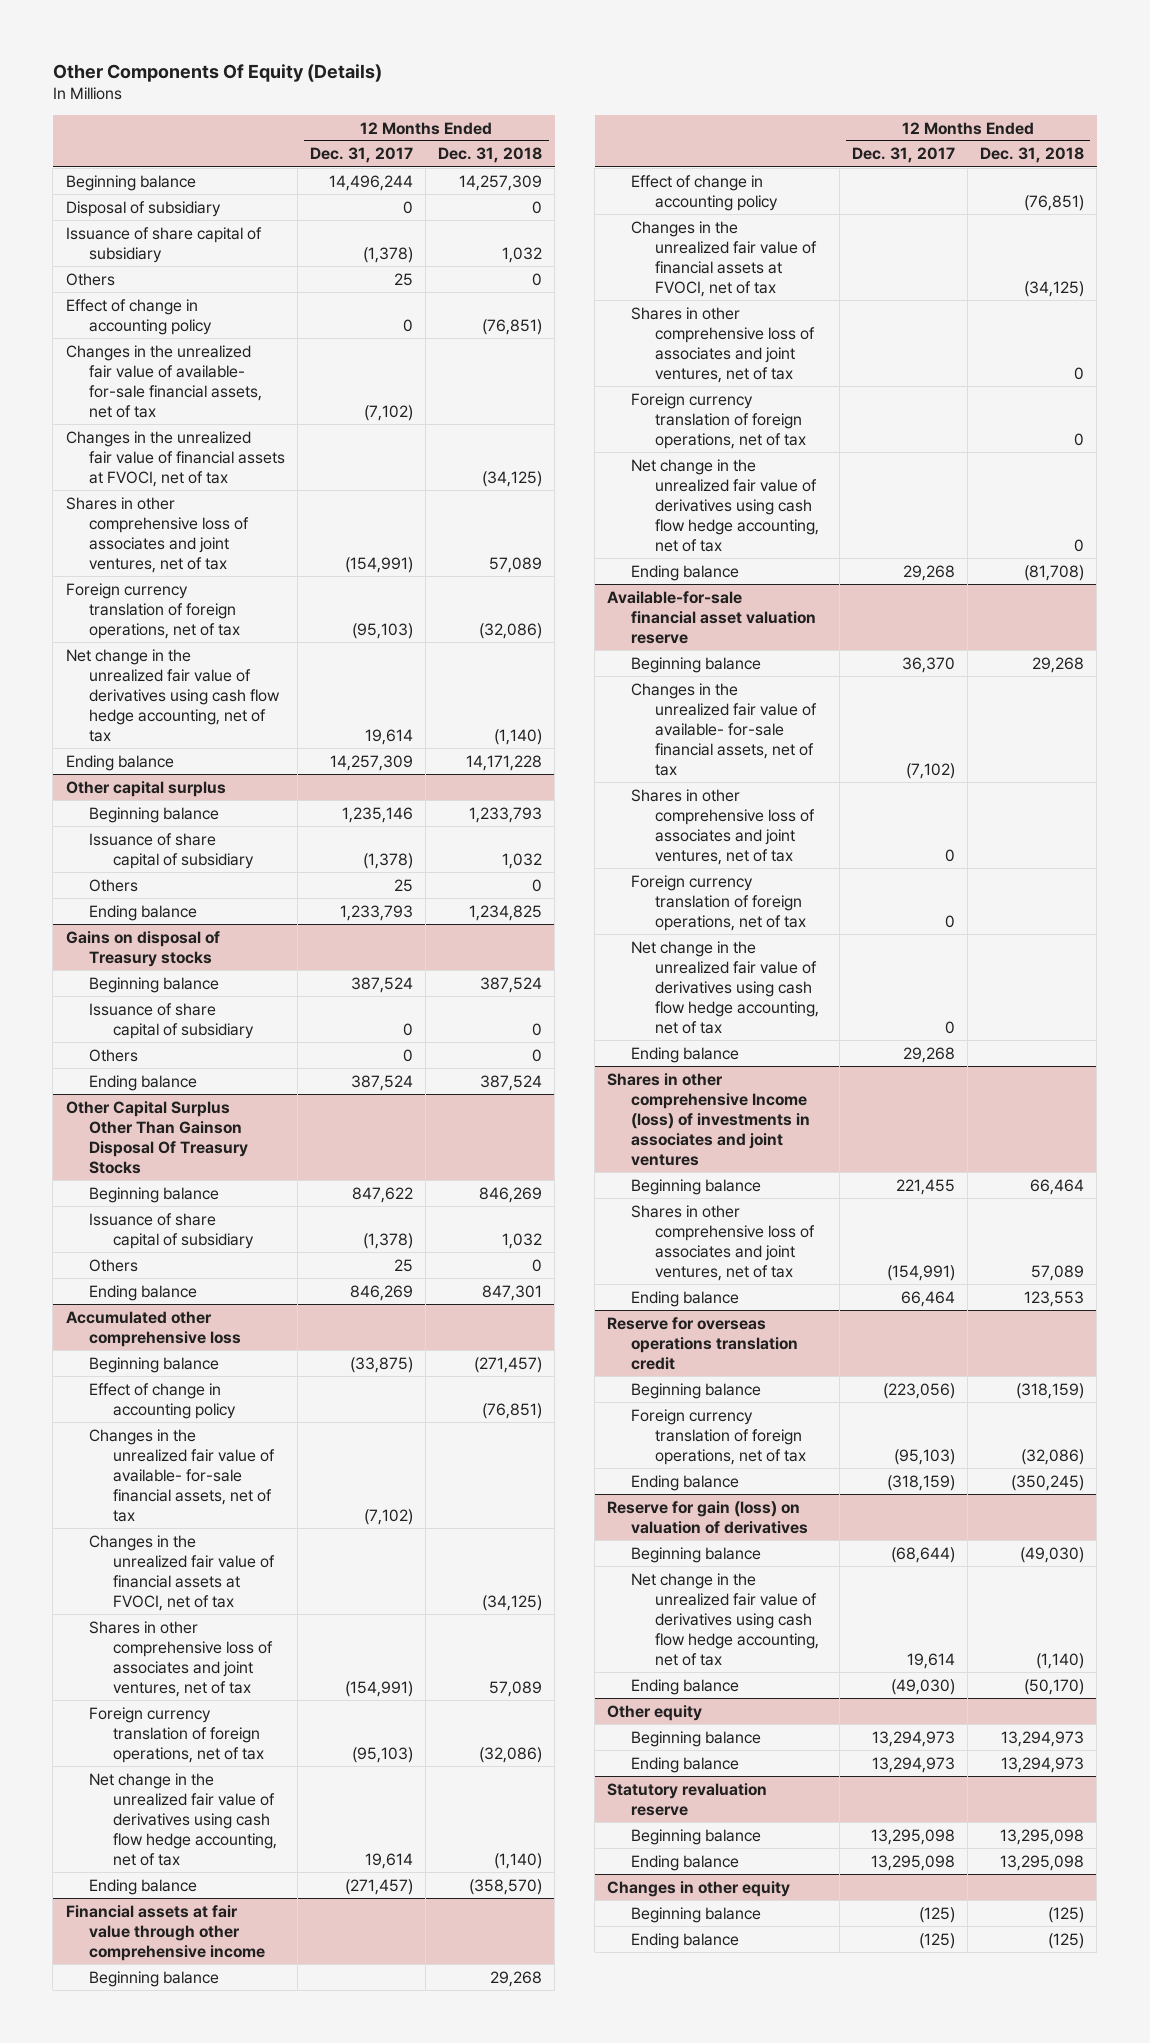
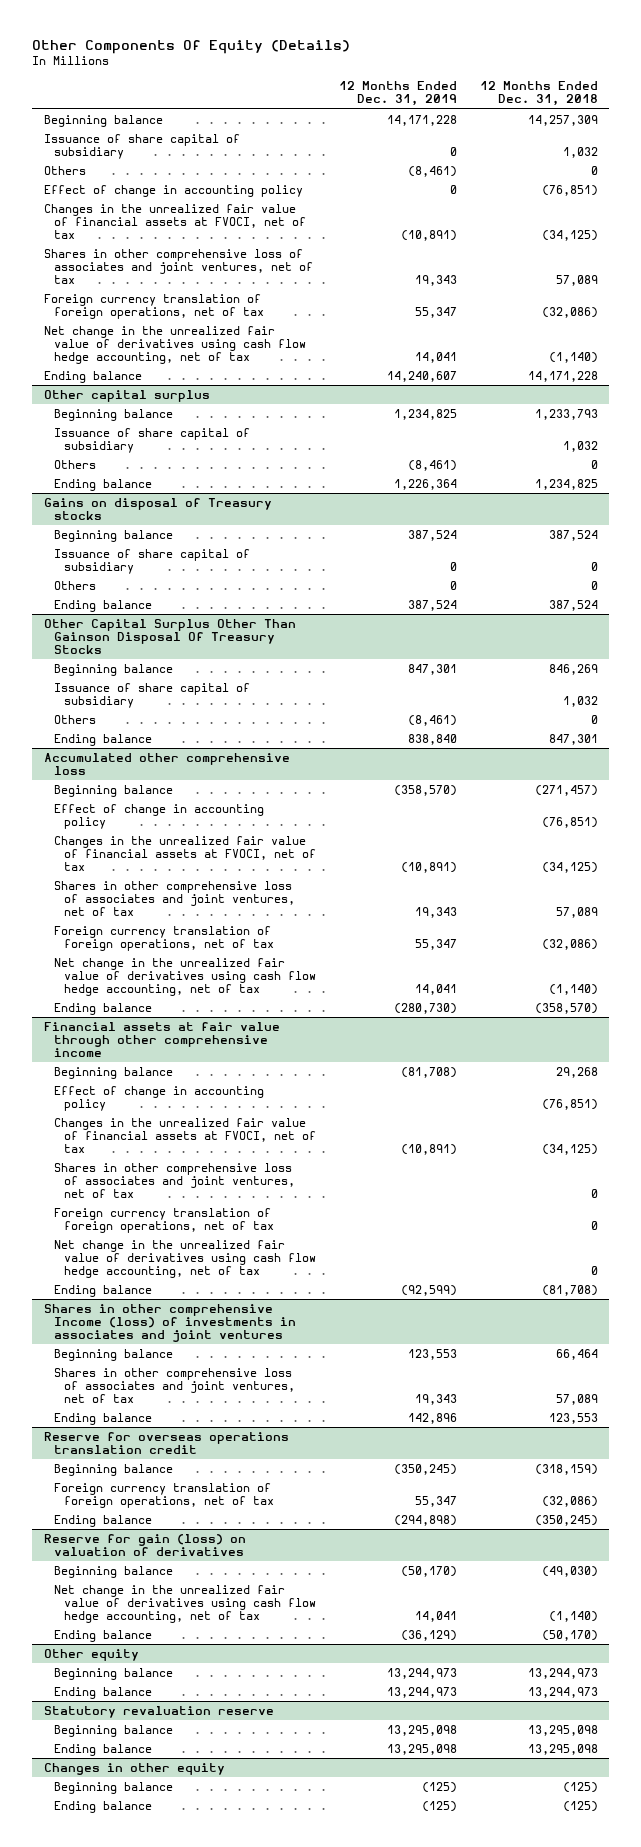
- | 12 Months Ended Dec. 31, 2017 | 12 Months Ended Dec. 31, 2018
+ | 12 Months Ended Dec. 31, 2019 | 12 Months Ended Dec. 31, 2018
- Disposal of subsidiary | 0 | 0
- Changes in the unrealized fair value of available- for-sale financial assets, net of tax | (7,102) |
@ Accumulated other comprehensive loss
- Changes in the unrealized fair value of available- for-sale financial assets, net of tax | (7,102) |
- Available-for-sale financial asset valuation reserve
- Beginning balance | 36,370 | 29,268
- Changes in the unrealized fair value of available- for-sale financial assets, net of tax | (7,102) |
- Shares in other comprehensive loss of associates and joint ventures, net of tax | 0 |
- Foreign currency translation of foreign operations, net of tax | 0 |
- Net change in the unrealized fair value of derivatives using cash flow hedge accounting, net of tax | 0 |
- Ending balance | 29,268 |

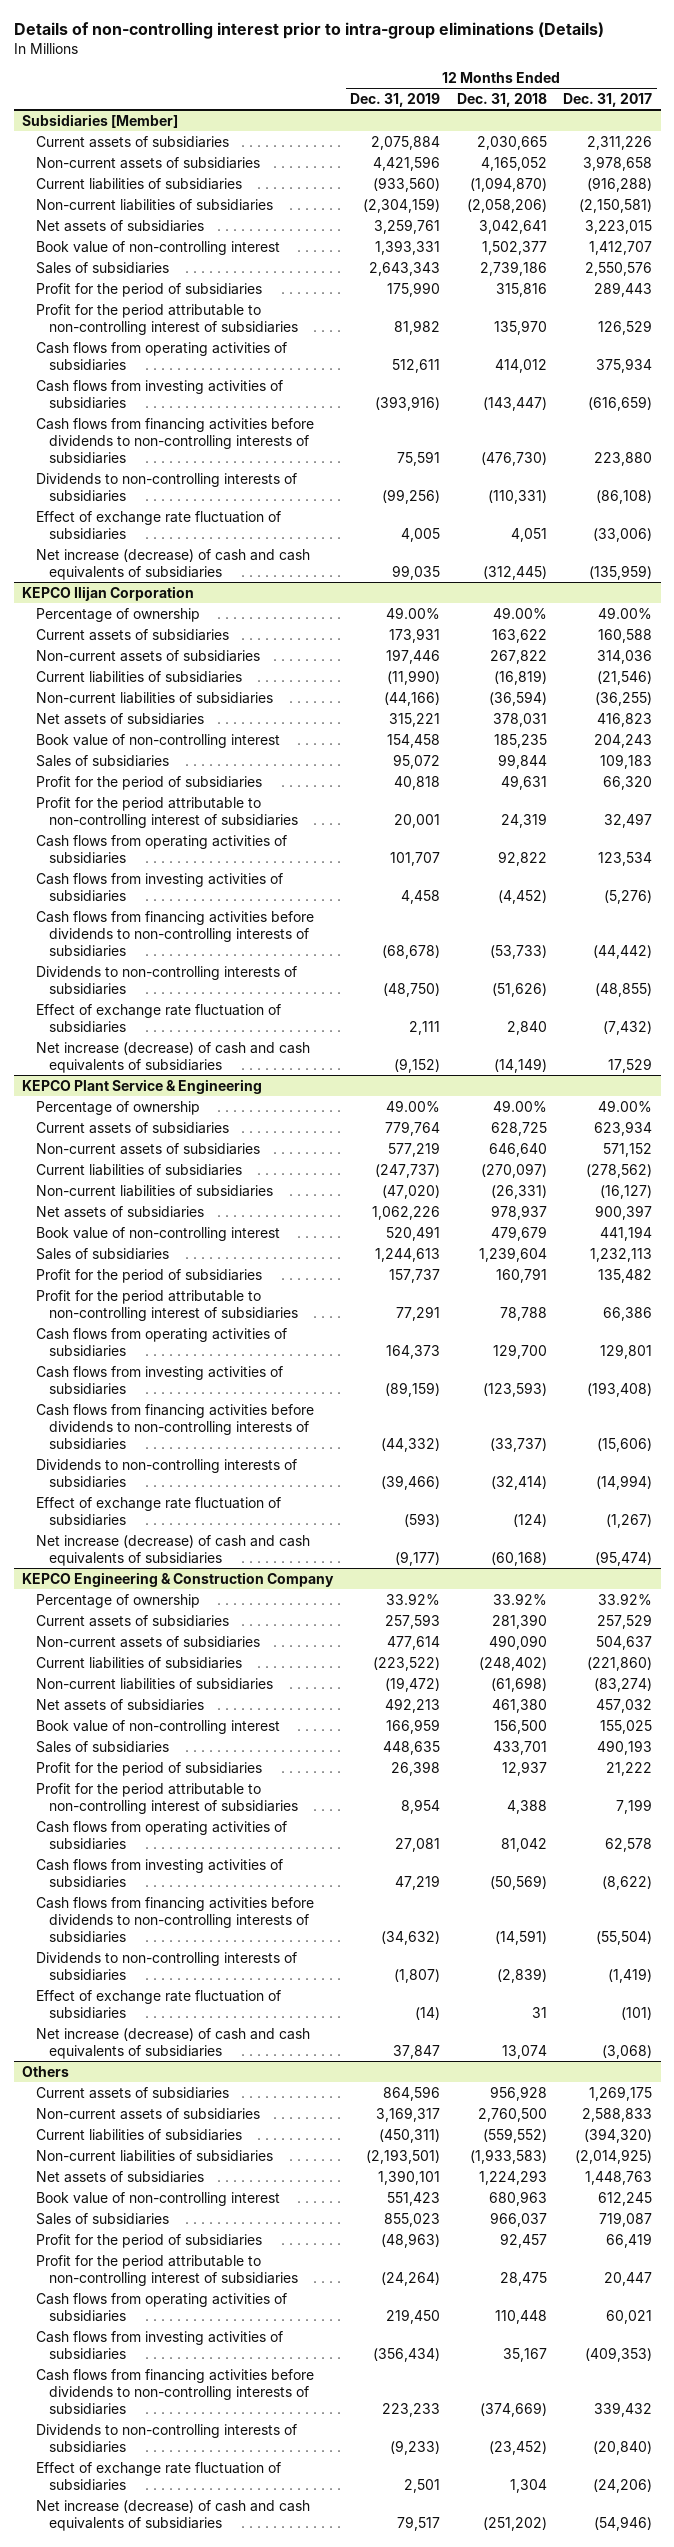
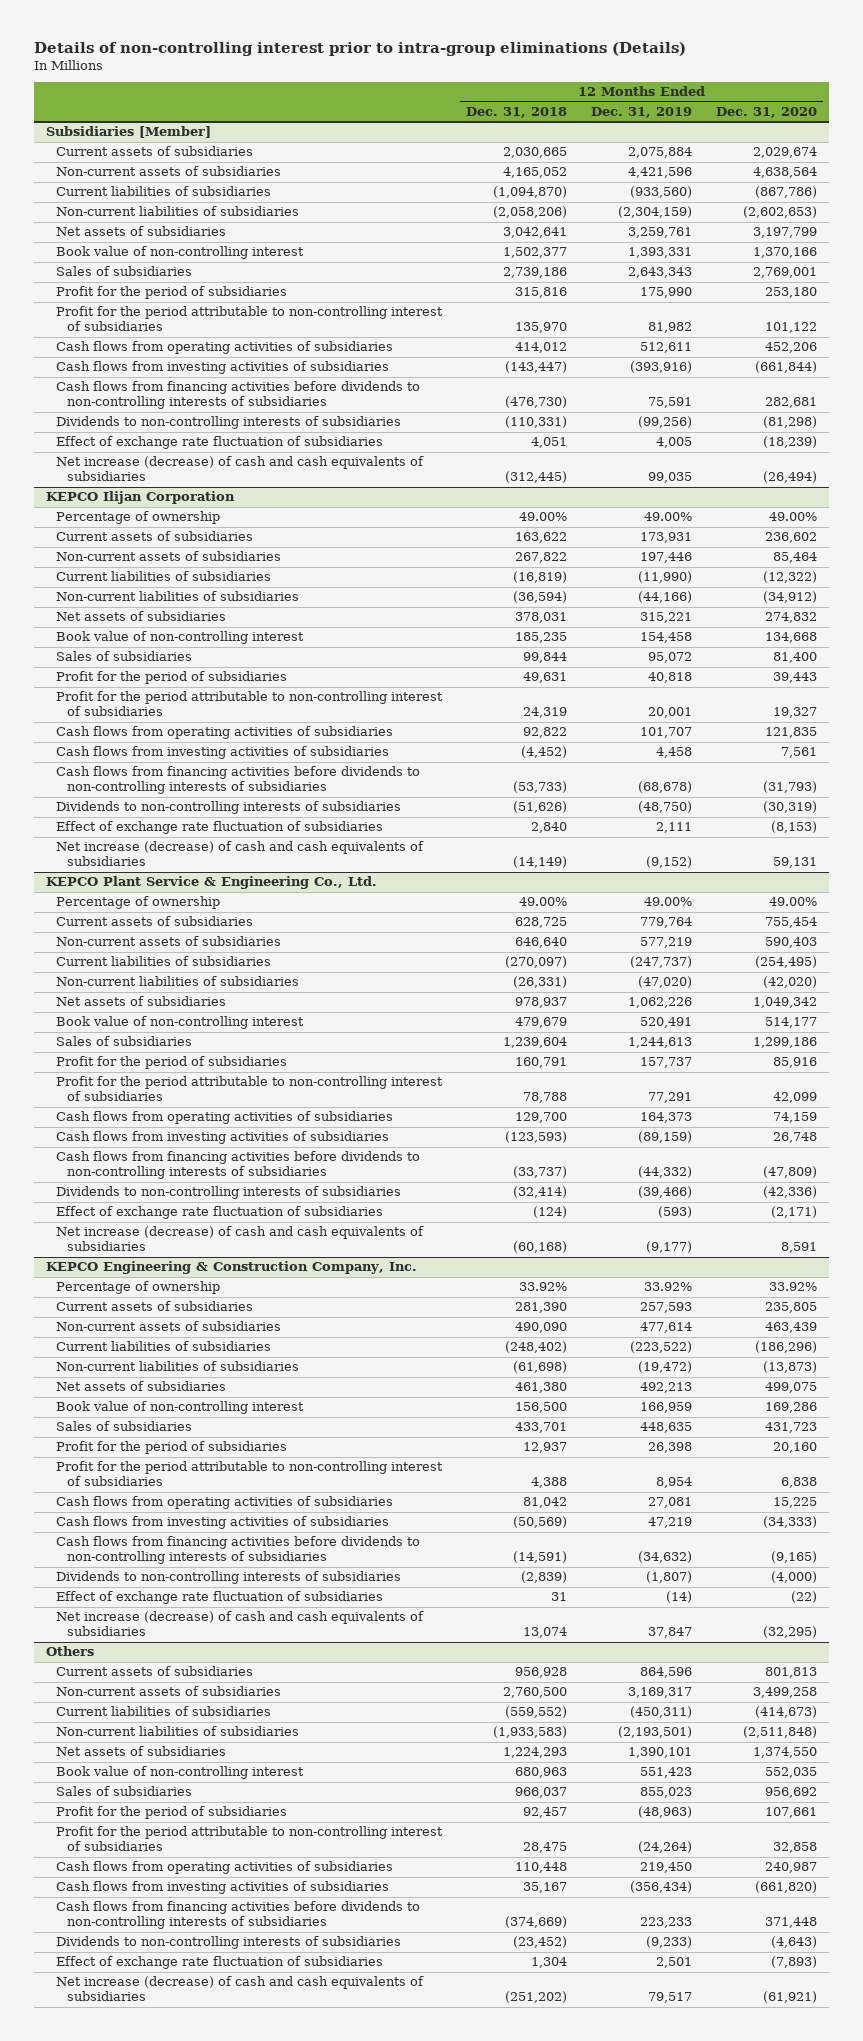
- | 12 Months Ended Dec. 31, 2019 | 12 Months Ended Dec. 31, 2018 | 12 Months Ended Dec. 31, 2017
+ | 12 Months Ended Dec. 31, 2018 | 12 Months Ended Dec. 31, 2019 | 12 Months Ended Dec. 31, 2020
- KEPCO Plant Service & Engineering
+ KEPCO Plant Service & Engineering Co., Ltd.
- KEPCO Engineering & Construction Company
+ KEPCO Engineering & Construction Company, Inc.

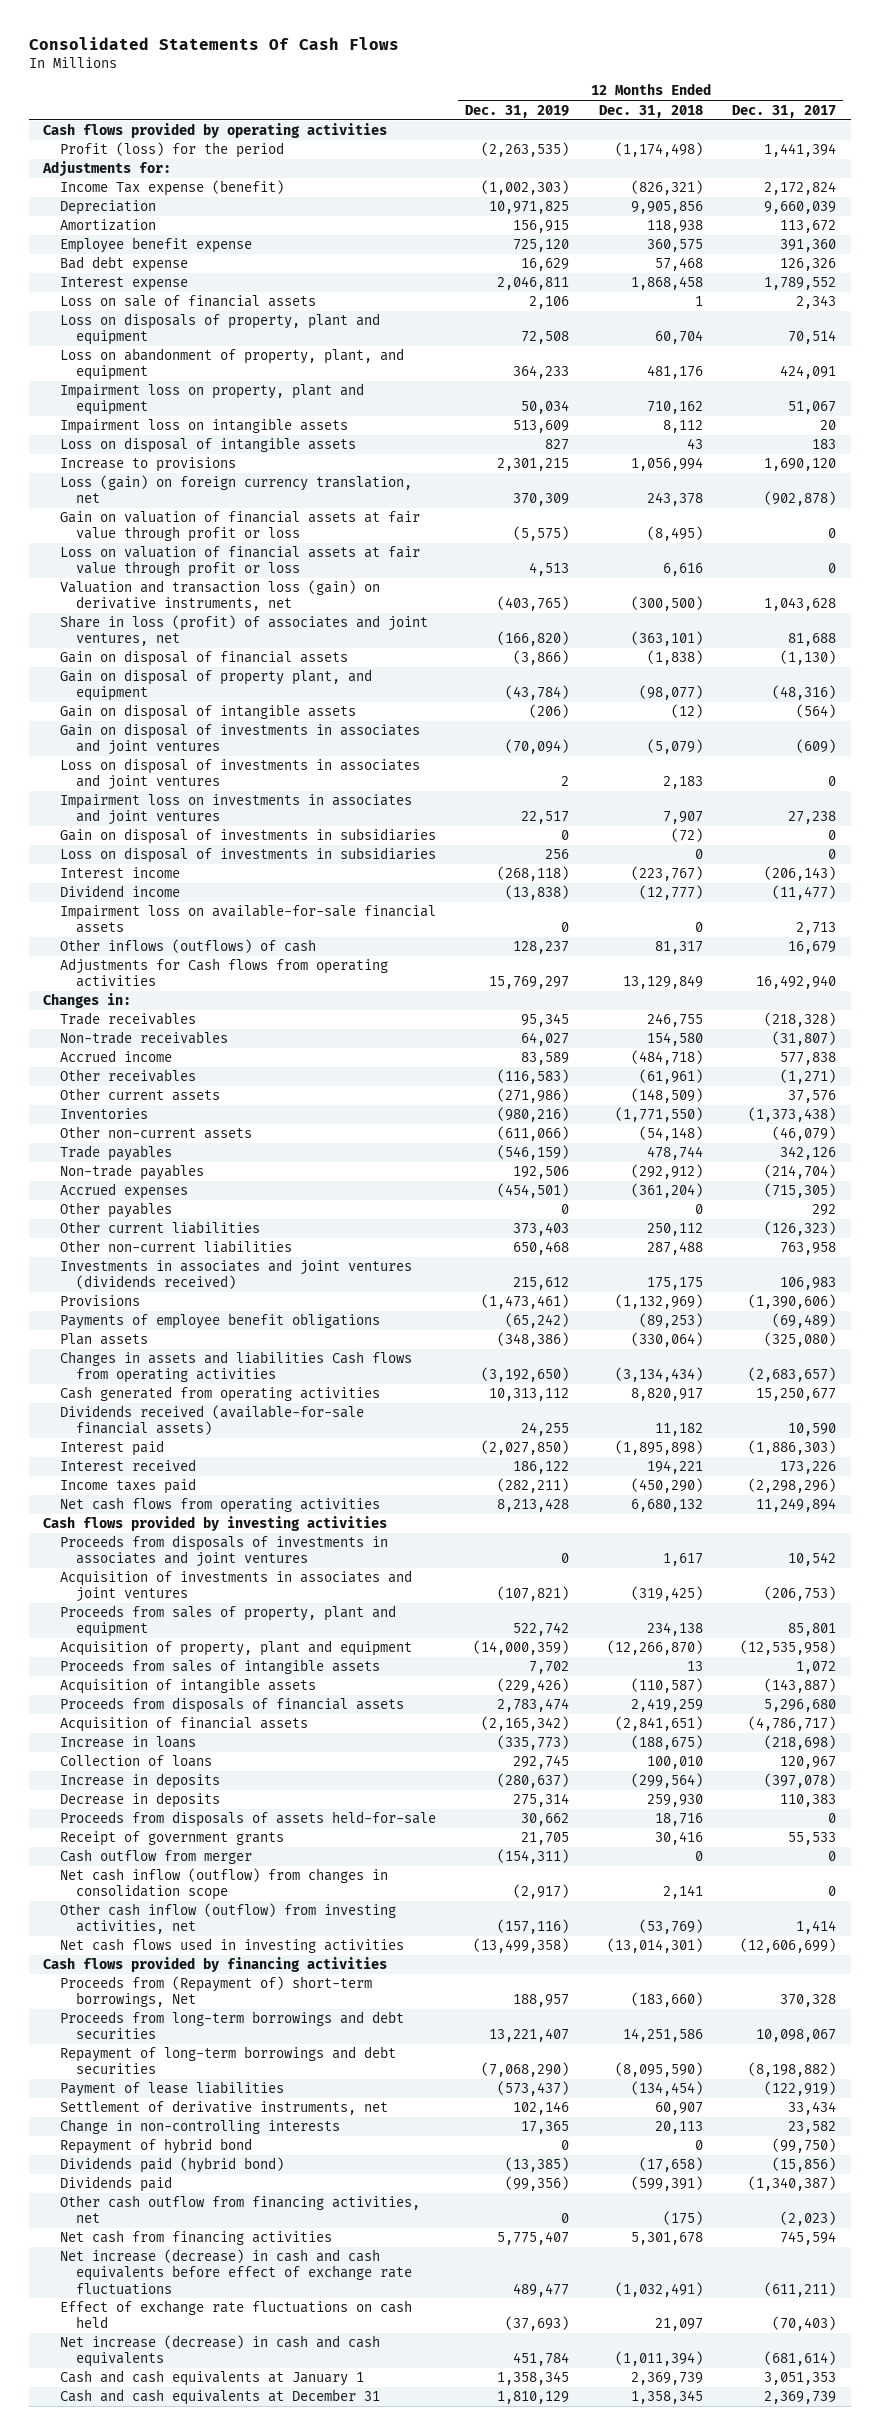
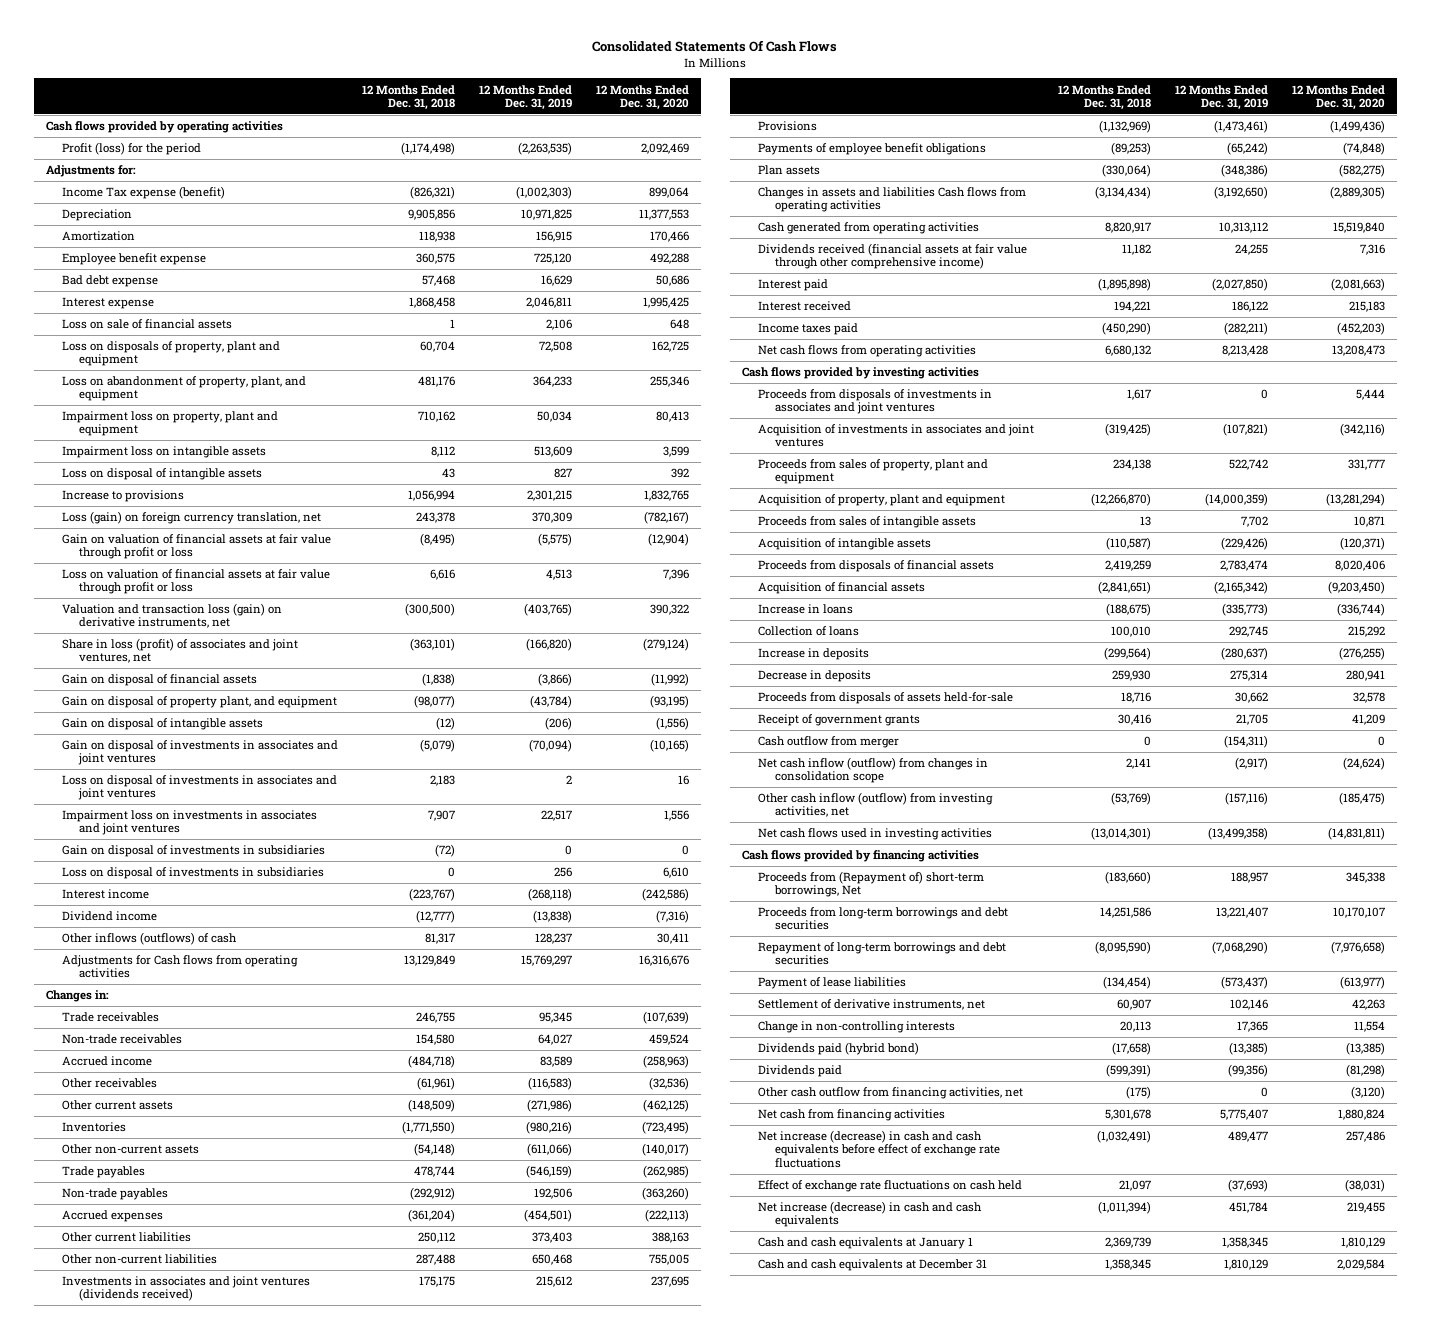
- | 12 Months Ended Dec. 31, 2019 | 12 Months Ended Dec. 31, 2018 | 12 Months Ended Dec. 31, 2017
+ | 12 Months Ended Dec. 31, 2018 | 12 Months Ended Dec. 31, 2019 | 12 Months Ended Dec. 31, 2020
- Impairment loss on available-for-sale financial assets | 0 | 0 | 2,713
- Other payables | 0 | 0 | 292
- Dividends received (available-for-sale financial assets) | 24,255 | 11,182 | 10,590
+ Dividends received (financial assets at fair value through other comprehensive income) | 11,182 | 24,255 | 7,316
- Repayment of hybrid bond | 0 | 0 | (99,750)

